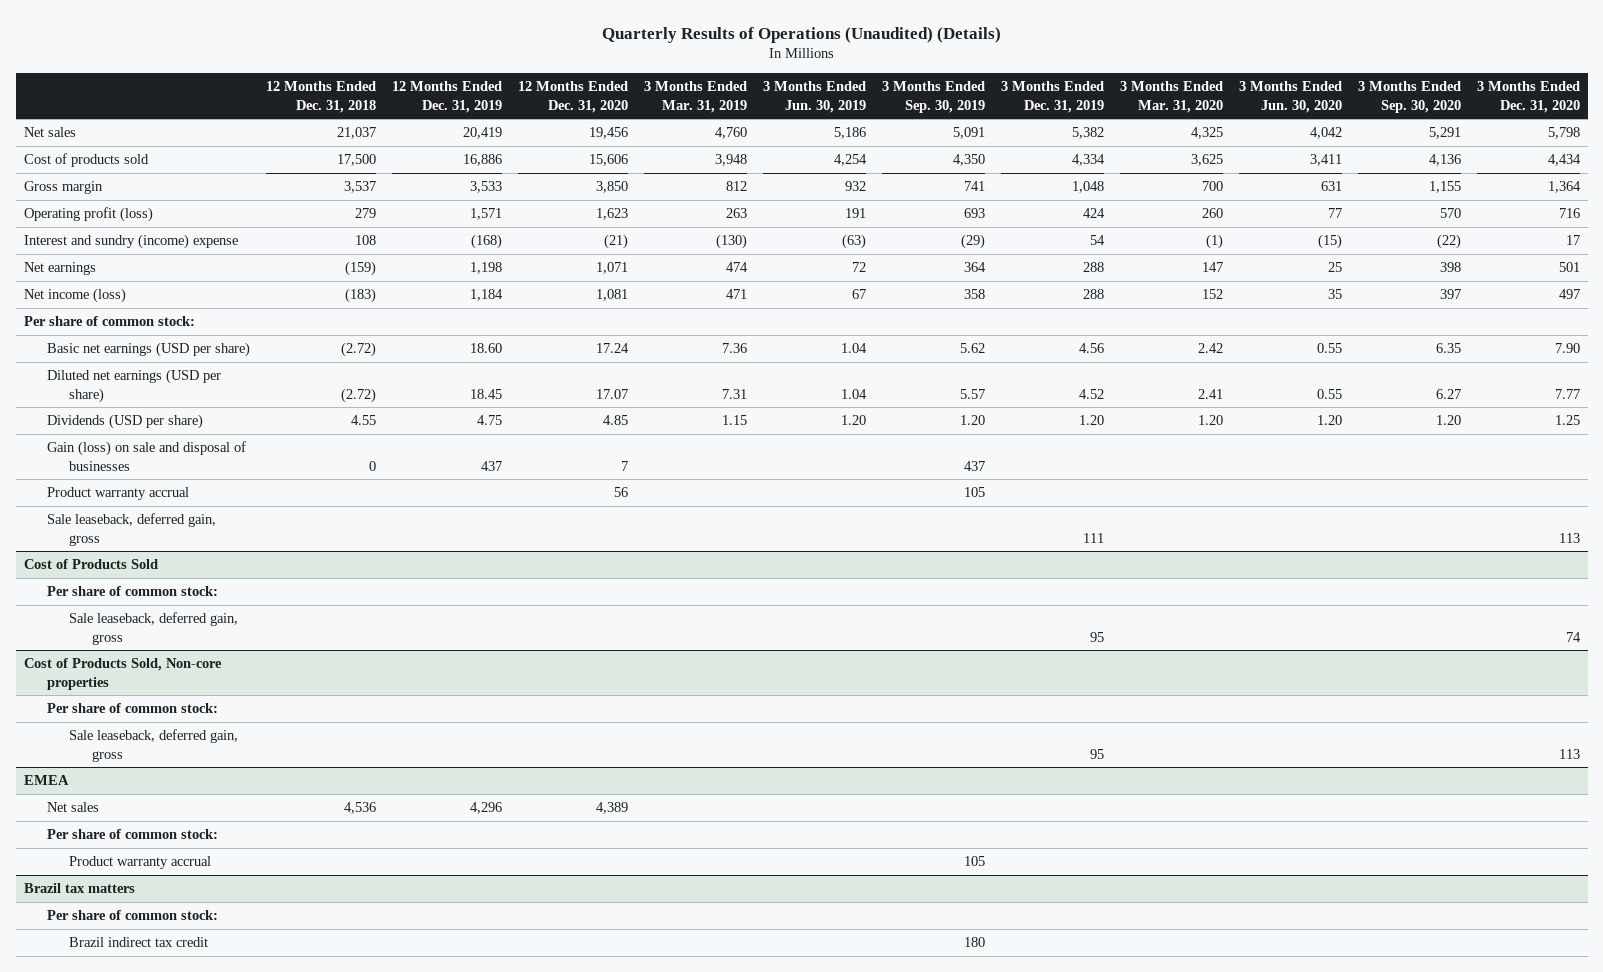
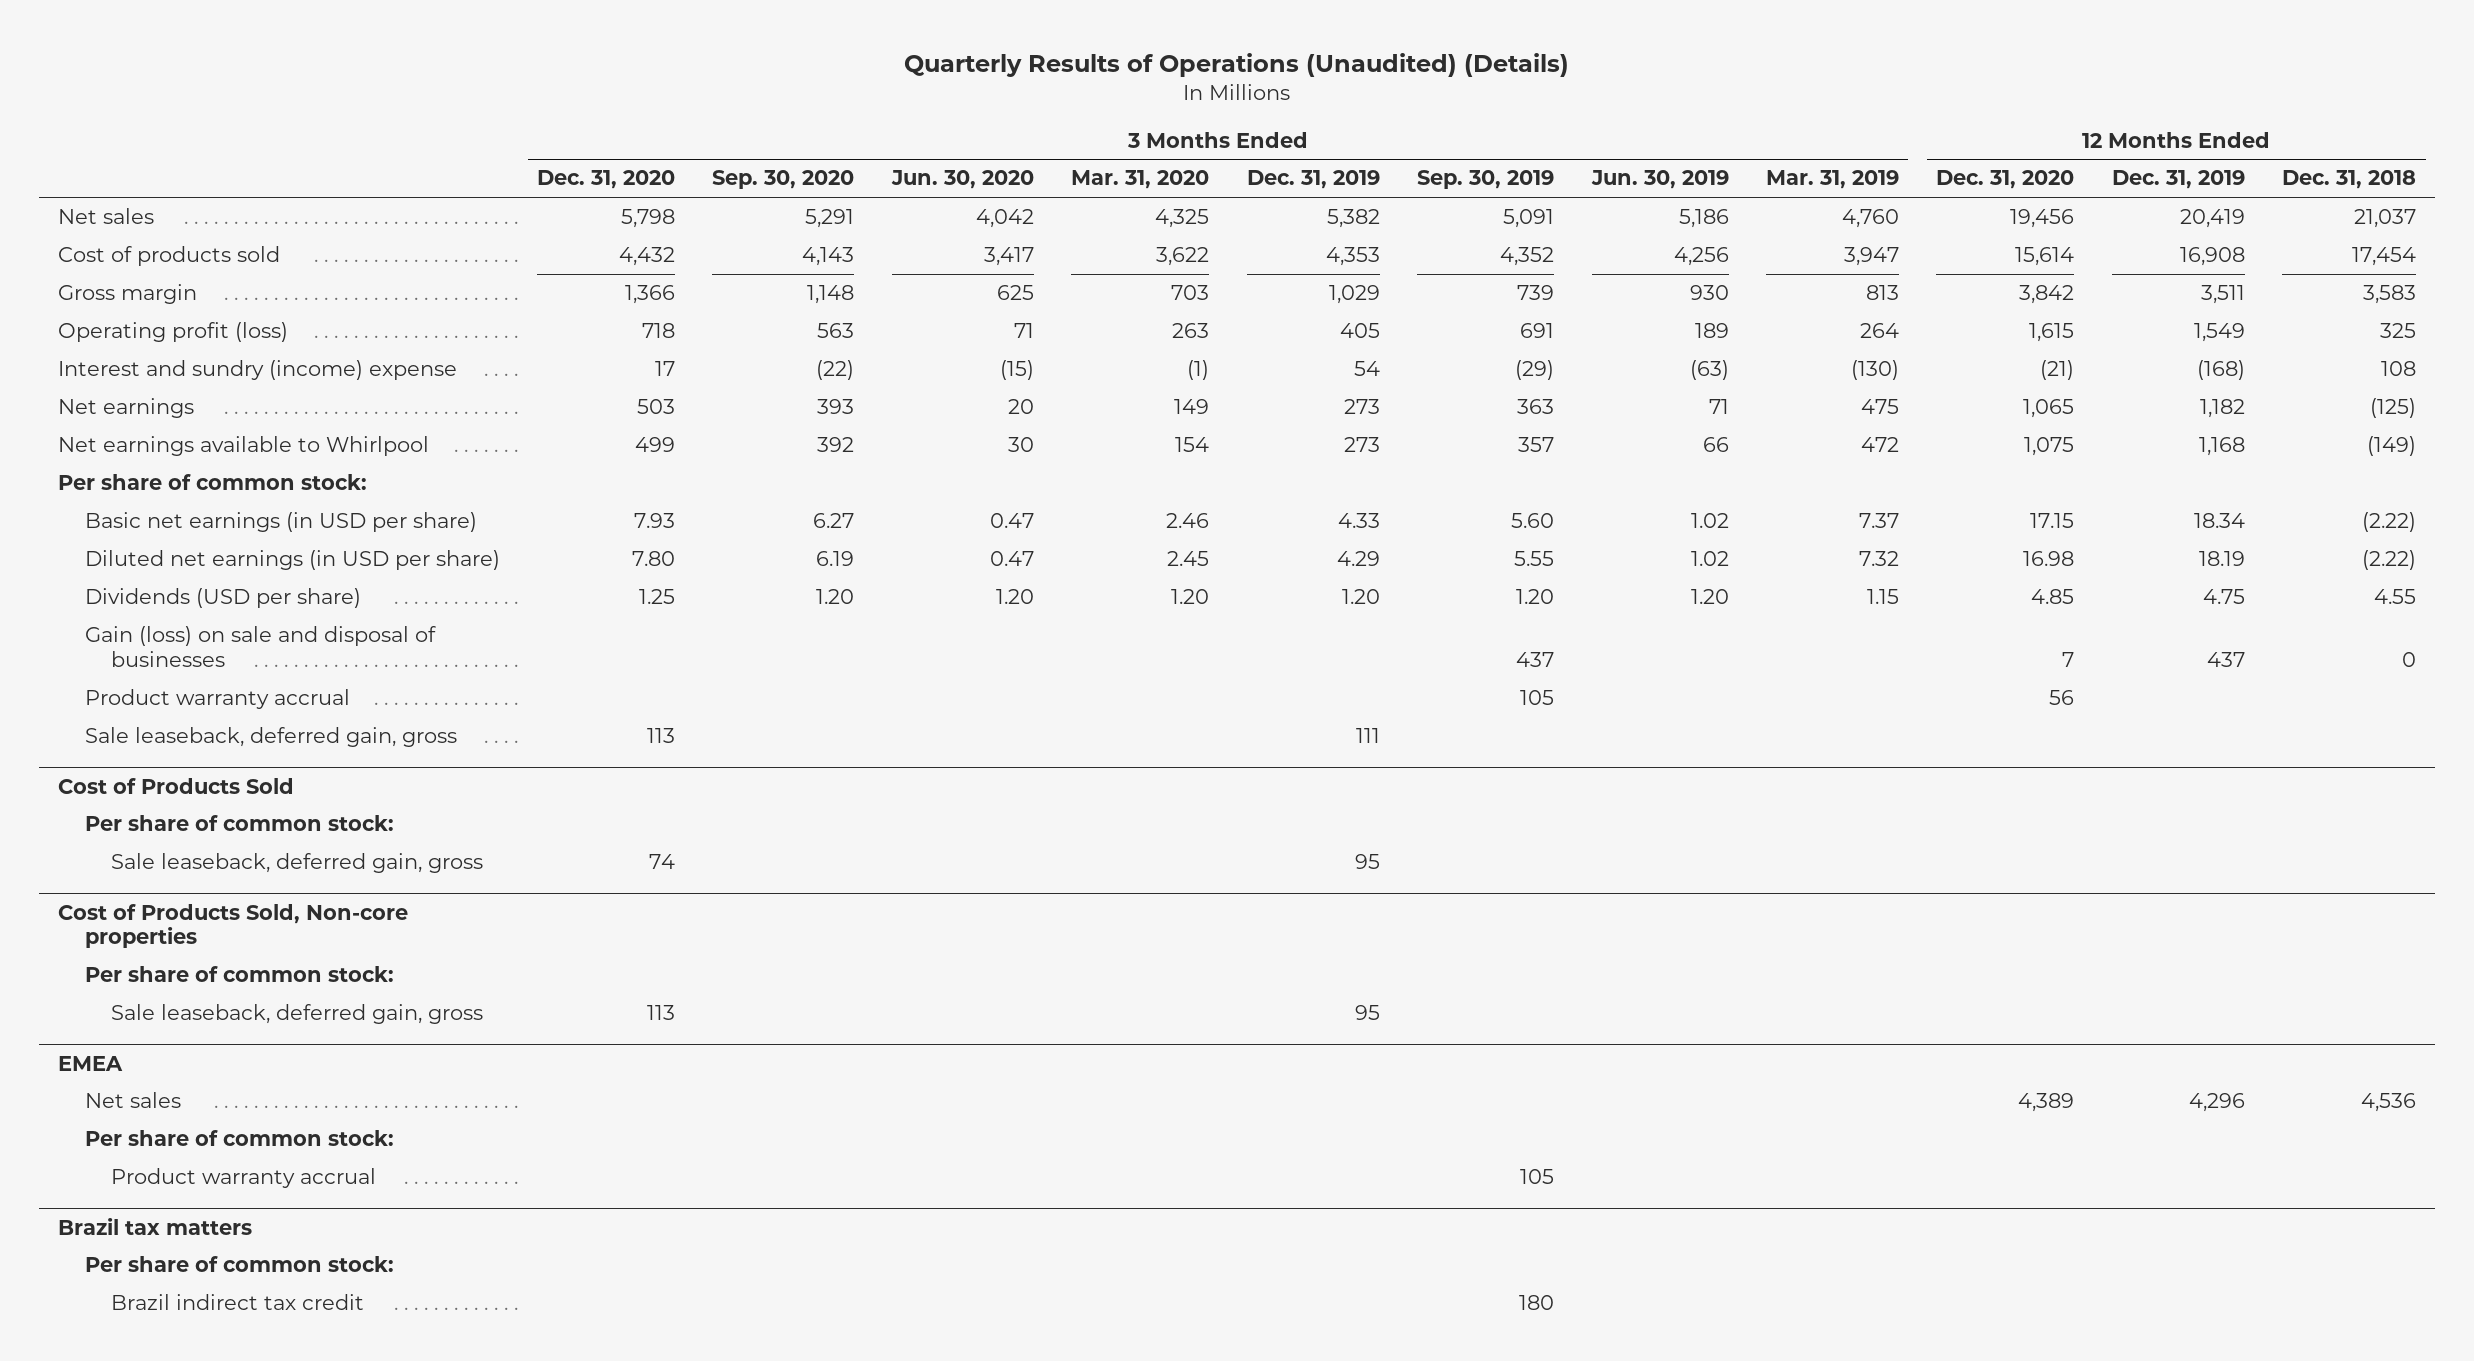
- | 12 Months Ended Dec. 31, 2018 | 12 Months Ended Dec. 31, 2019 | 12 Months Ended Dec. 31, 2020 | 3 Months Ended Mar. 31, 2019 | 3 Months Ended Jun. 30, 2019 | 3 Months Ended Sep. 30, 2019 | 3 Months Ended Dec. 31, 2019 | 3 Months Ended Mar. 31, 2020 | 3 Months Ended Jun. 30, 2020 | 3 Months Ended Sep. 30, 2020 | 3 Months Ended Dec. 31, 2020
+ | 3 Months Ended Dec. 31, 2020 | 3 Months Ended Sep. 30, 2020 | 3 Months Ended Jun. 30, 2020 | 3 Months Ended Mar. 31, 2020 | 3 Months Ended Dec. 31, 2019 | 3 Months Ended Sep. 30, 2019 | 3 Months Ended Jun. 30, 2019 | 3 Months Ended Mar. 31, 2019 | 12 Months Ended Dec. 31, 2020 | 12 Months Ended Dec. 31, 2019 | 12 Months Ended Dec. 31, 2018
- Cost of products sold | 17,500 | 16,886 | 15,606 | 3,948 | 4,254 | 4,350 | 4,334 | 3,625 | 3,411 | 4,136 | 4,434
- Gross margin | 3,537 | 3,533 | 3,850 | 812 | 932 | 741 | 1,048 | 700 | 631 | 1,155 | 1,364
- Operating profit (loss) | 279 | 1,571 | 1,623 | 263 | 191 | 693 | 424 | 260 | 77 | 570 | 716
+ Cost of products sold | 4,432 | 4,143 | 3,417 | 3,622 | 4,353 | 4,352 | 4,256 | 3,947 | 15,614 | 16,908 | 17,454
+ Gross margin | 1,366 | 1,148 | 625 | 703 | 1,029 | 739 | 930 | 813 | 3,842 | 3,511 | 3,583
+ Operating profit (loss) | 718 | 563 | 71 | 263 | 405 | 691 | 189 | 264 | 1,615 | 1,549 | 325
- Net earnings | (159) | 1,198 | 1,071 | 474 | 72 | 364 | 288 | 147 | 25 | 398 | 501
- Net income (loss) | (183) | 1,184 | 1,081 | 471 | 67 | 358 | 288 | 152 | 35 | 397 | 497
+ Net earnings | 503 | 393 | 20 | 149 | 273 | 363 | 71 | 475 | 1,065 | 1,182 | (125)
+ Net earnings available to Whirlpool | 499 | 392 | 30 | 154 | 273 | 357 | 66 | 472 | 1,075 | 1,168 | (149)
- Basic net earnings (USD per share) | (2.72) | 18.60 | 17.24 | 7.36 | 1.04 | 5.62 | 4.56 | 2.42 | 0.55 | 6.35 | 7.90
- Diluted net earnings (USD per share) | (2.72) | 18.45 | 17.07 | 7.31 | 1.04 | 5.57 | 4.52 | 2.41 | 0.55 | 6.27 | 7.77
+ Basic net earnings (in USD per share) | 7.93 | 6.27 | 0.47 | 2.46 | 4.33 | 5.60 | 1.02 | 7.37 | 17.15 | 18.34 | (2.22)
+ Diluted net earnings (in USD per share) | 7.80 | 6.19 | 0.47 | 2.45 | 4.29 | 5.55 | 1.02 | 7.32 | 16.98 | 18.19 | (2.22)

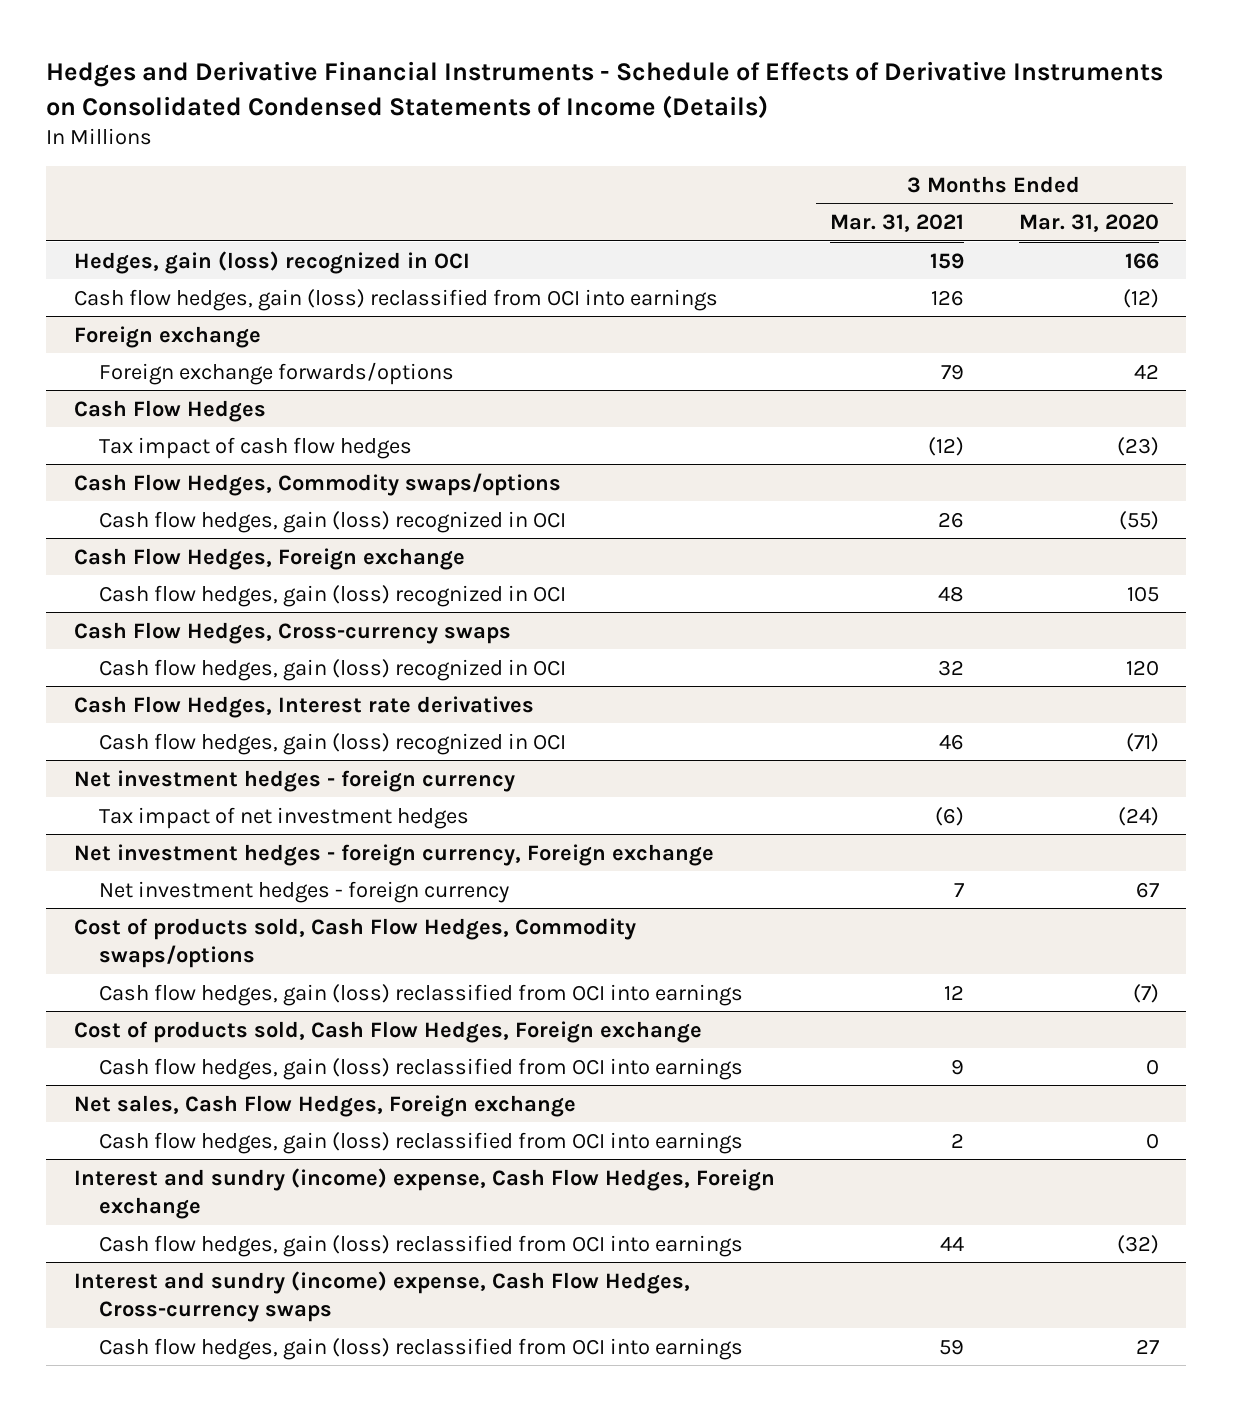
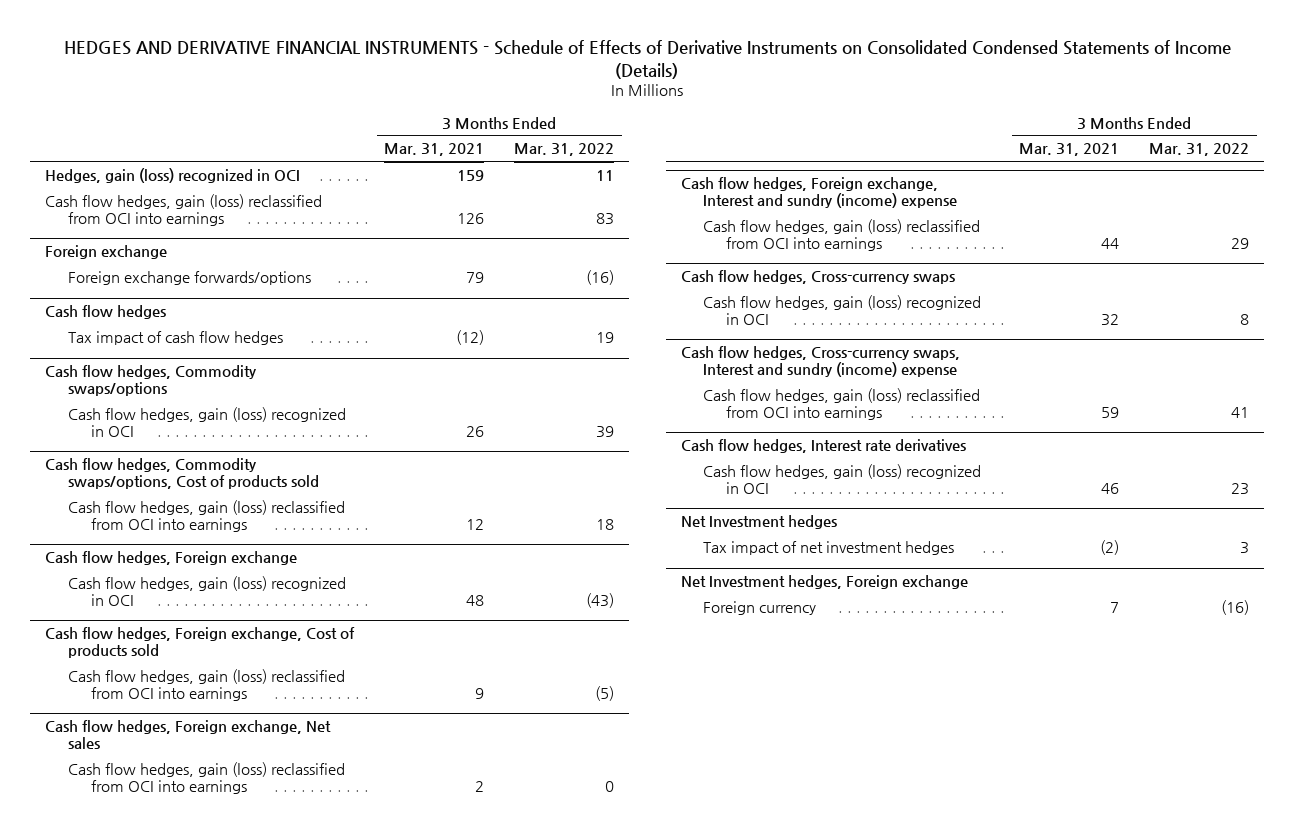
- Hedges and Derivative Financial Instruments - Schedule of Effects of Derivative Instruments on Consolidated Condensed Statements of Income (Details)
+ HEDGES AND DERIVATIVE FINANCIAL INSTRUMENTS - Schedule of Effects of Derivative Instruments on Consolidated Condensed Statements of Income (Details)
- | 3 Months Ended Mar. 31, 2021 | 3 Months Ended Mar. 31, 2020
+ | 3 Months Ended Mar. 31, 2021 | 3 Months Ended Mar. 31, 2022
- Cash Flow Hedges
+ Cash flow hedges
- Cash Flow Hedges, Commodity swaps/options
+ Cash flow hedges, Commodity swaps/options
- Cash Flow Hedges, Foreign exchange
- Cash flow hedges, gain (loss) recognized in OCI | 48 | 105
- Cash Flow Hedges, Cross-currency swaps
- Cash flow hedges, gain (loss) recognized in OCI | 32 | 120
- Cash Flow Hedges, Interest rate derivatives
- Cash flow hedges, gain (loss) recognized in OCI | 46 | (71)
- Net investment hedges - foreign currency
- Tax impact of net investment hedges | (6) | (24)
- Net investment hedges - foreign currency, Foreign exchange
- Net investment hedges - foreign currency | 7 | 67
- Cost of products sold, Cash Flow Hedges, Commodity swaps/options
+ Cash flow hedges, Commodity swaps/options, Cost of products sold
- Cost of products sold, Cash Flow Hedges, Foreign exchange
+ Cash flow hedges, Foreign exchange
+ Cash flow hedges, gain (loss) recognized in OCI | 48 | (43)
+ Cash flow hedges, Foreign exchange, Cost of products sold
- Net sales, Cash Flow Hedges, Foreign exchange
+ Cash flow hedges, Foreign exchange, Net sales
- Interest and sundry (income) expense, Cash Flow Hedges, Foreign exchange
+ Cash flow hedges, Foreign exchange, Interest and sundry (income) expense
- Interest and sundry (income) expense, Cash Flow Hedges, Cross-currency swaps
+ Cash flow hedges, Cross-currency swaps
+ Cash flow hedges, gain (loss) recognized in OCI | 32 | 8
+ Cash flow hedges, Cross-currency swaps, Interest and sundry (income) expense
+ Cash flow hedges, Interest rate derivatives
+ Cash flow hedges, gain (loss) recognized in OCI | 46 | 23
+ Net Investment hedges
+ Tax impact of net investment hedges | (2) | 3
+ Net Investment hedges, Foreign exchange
+ Foreign currency | 7 | (16)

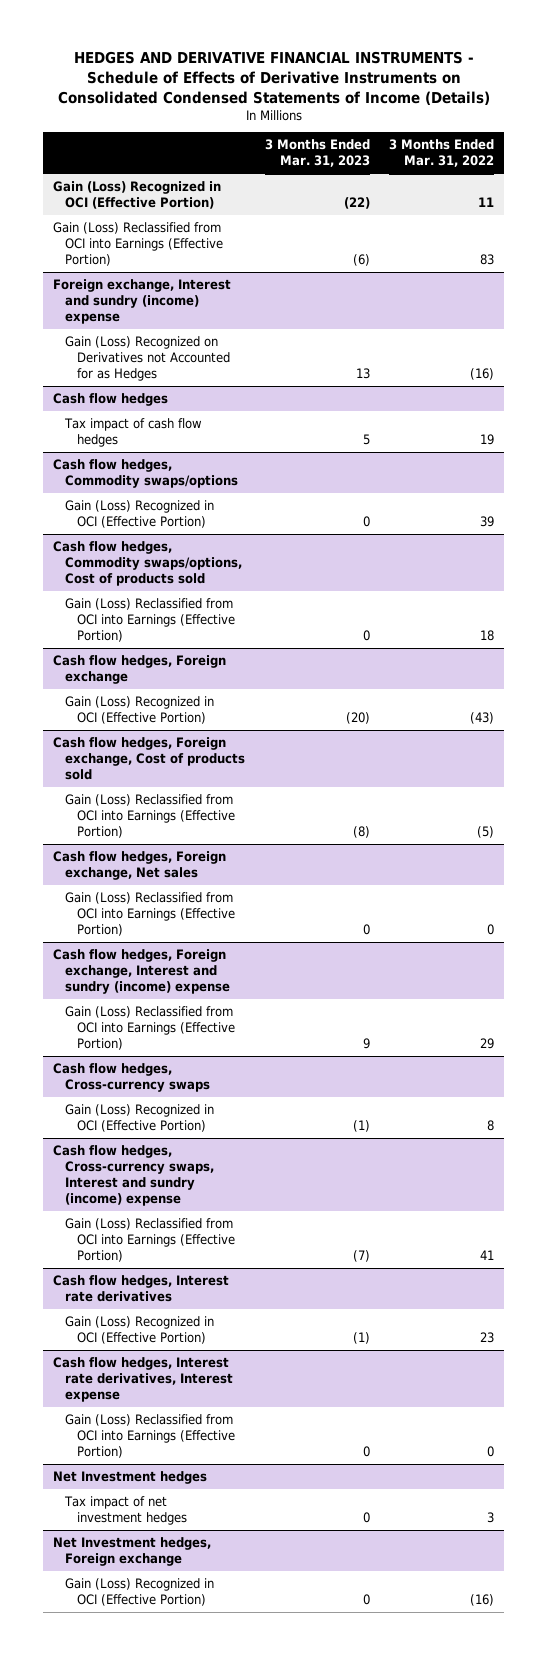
- | 3 Months Ended Mar. 31, 2021 | 3 Months Ended Mar. 31, 2022
+ | 3 Months Ended Mar. 31, 2023 | 3 Months Ended Mar. 31, 2022
- Hedges, gain (loss) recognized in OCI | 159 | 11
- Cash flow hedges, gain (loss) reclassified from OCI into earnings | 126 | 83
- Foreign exchange
- Foreign exchange forwards/options | 79 | (16)
+ Gain (Loss) Recognized in OCI (Effective Portion) | (22) | 11
+ Gain (Loss) Reclassified from OCI into Earnings (Effective Portion) | (6) | 83
+ Foreign exchange, Interest and sundry (income) expense
+ Gain (Loss) Recognized on Derivatives not Accounted for as Hedges | 13 | (16)
@ Cash flow hedges, Commodity swaps/options
- Cash flow hedges, gain (loss) recognized in OCI | 26 | 39
+ Gain (Loss) Recognized in OCI (Effective Portion) | 0 | 39
@ Cash flow hedges, Commodity swaps/options, Cost of products sold
- Cash flow hedges, gain (loss) reclassified from OCI into earnings | 12 | 18
+ Gain (Loss) Reclassified from OCI into Earnings (Effective Portion) | 0 | 18
@ Cash flow hedges, Foreign exchange
- Cash flow hedges, gain (loss) recognized in OCI | 48 | (43)
+ Gain (Loss) Recognized in OCI (Effective Portion) | (20) | (43)
@ Cash flow hedges, Foreign exchange, Cost of products sold
- Cash flow hedges, gain (loss) reclassified from OCI into earnings | 9 | (5)
+ Gain (Loss) Reclassified from OCI into Earnings (Effective Portion) | (8) | (5)
@ Cash flow hedges, Foreign exchange, Net sales
- Cash flow hedges, gain (loss) reclassified from OCI into earnings | 2 | 0
+ Gain (Loss) Reclassified from OCI into Earnings (Effective Portion) | 0 | 0
@ Cash flow hedges, Foreign exchange, Interest and sundry (income) expense
- Cash flow hedges, gain (loss) reclassified from OCI into earnings | 44 | 29
+ Gain (Loss) Reclassified from OCI into Earnings (Effective Portion) | 9 | 29
@ Cash flow hedges, Cross-currency swaps
- Cash flow hedges, gain (loss) recognized in OCI | 32 | 8
+ Gain (Loss) Recognized in OCI (Effective Portion) | (1) | 8
@ Cash flow hedges, Cross-currency swaps, Interest and sundry (income) expense
- Cash flow hedges, gain (loss) reclassified from OCI into earnings | 59 | 41
+ Gain (Loss) Reclassified from OCI into Earnings (Effective Portion) | (7) | 41
@ Cash flow hedges, Interest rate derivatives
- Cash flow hedges, gain (loss) recognized in OCI | 46 | 23
+ Gain (Loss) Recognized in OCI (Effective Portion) | (1) | 23
+ Cash flow hedges, Interest rate derivatives, Interest expense
+ Gain (Loss) Reclassified from OCI into Earnings (Effective Portion) | 0 | 0
@ Net Investment hedges, Foreign exchange
- Foreign currency | 7 | (16)
+ Gain (Loss) Recognized in OCI (Effective Portion) | 0 | (16)

